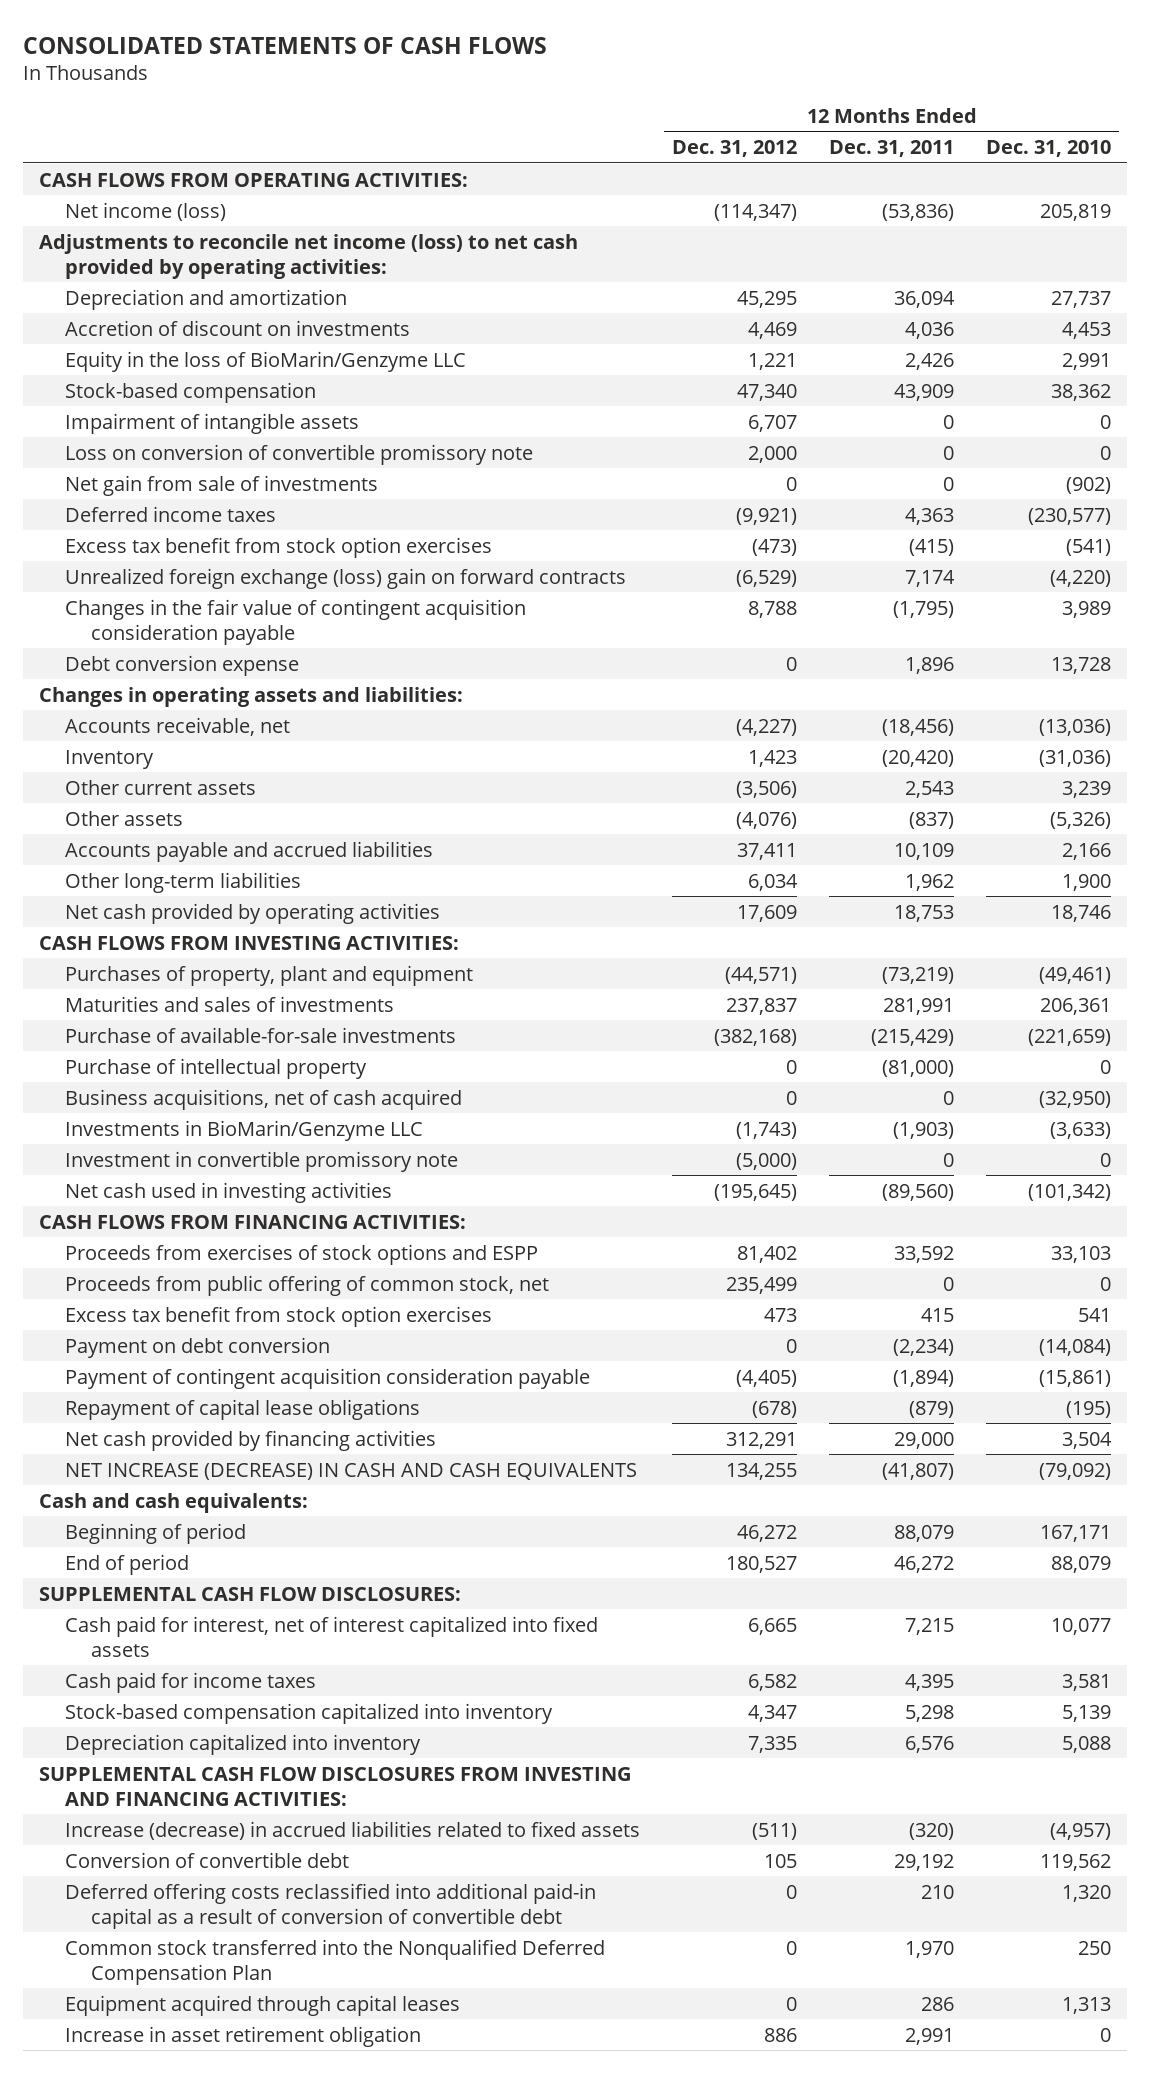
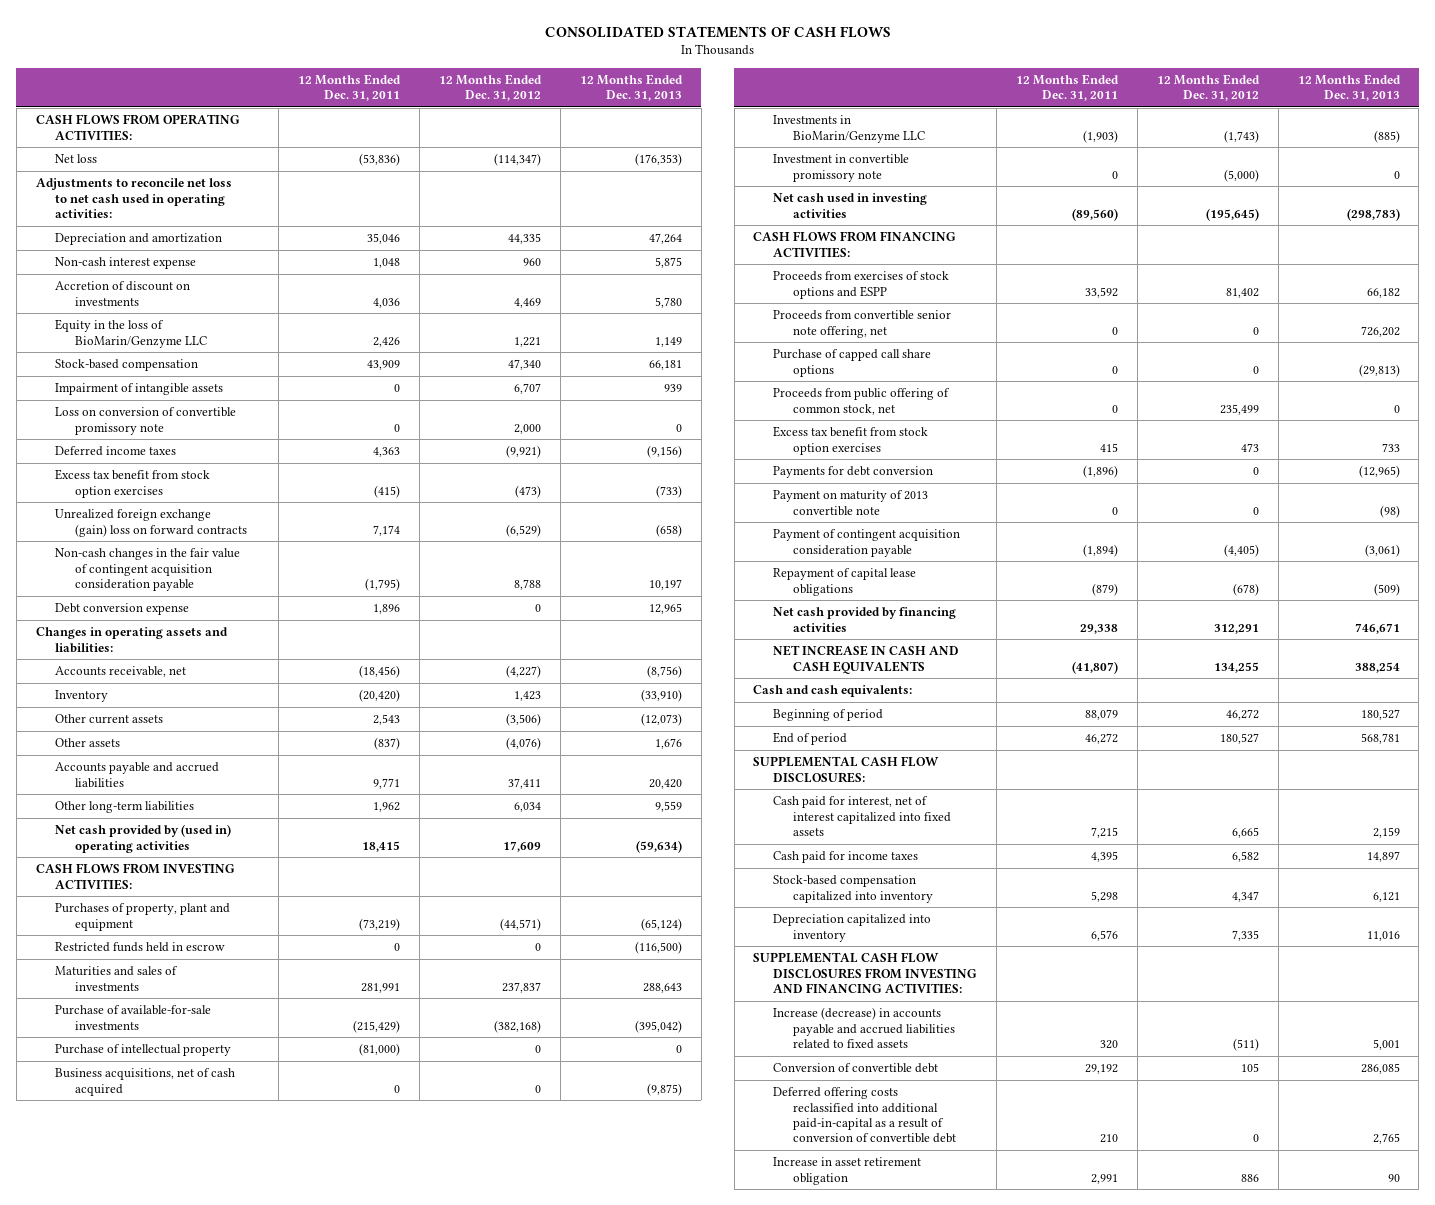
- | 12 Months Ended Dec. 31, 2012 | 12 Months Ended Dec. 31, 2011 | 12 Months Ended Dec. 31, 2010
+ | 12 Months Ended Dec. 31, 2011 | 12 Months Ended Dec. 31, 2012 | 12 Months Ended Dec. 31, 2013
- Net income (loss) | (114,347) | (53,836) | 205,819
- Adjustments to reconcile net income (loss) to net cash provided by operating activities:
- Depreciation and amortization | 45,295 | 36,094 | 27,737
+ Net loss | (53,836) | (114,347) | (176,353)
+ Adjustments to reconcile net loss to net cash used in operating activities:
+ Depreciation and amortization | 35,046 | 44,335 | 47,264
+ Non-cash interest expense | 1,048 | 960 | 5,875
- Net gain from sale of investments | 0 | 0 | (902)
- Unrealized foreign exchange (loss) gain on forward contracts | (6,529) | 7,174 | (4,220)
- Changes in the fair value of contingent acquisition consideration payable | 8,788 | (1,795) | 3,989
+ Unrealized foreign exchange (gain) loss on forward contracts | 7,174 | (6,529) | (658)
+ Non-cash changes in the fair value of contingent acquisition consideration payable | (1,795) | 8,788 | 10,197
- Accounts payable and accrued liabilities | 37,411 | 10,109 | 2,166
+ Accounts payable and accrued liabilities | 9,771 | 37,411 | 20,420
- Net cash provided by operating activities | 17,609 | 18,753 | 18,746
+ Net cash provided by (used in) operating activities | 18,415 | 17,609 | (59,634)
+ Restricted funds held in escrow | 0 | 0 | (116,500)
+ Proceeds from convertible senior note offering, net | 0 | 0 | 726,202
+ Purchase of capped call share options | 0 | 0 | (29,813)
- Payment on debt conversion | 0 | (2,234) | (14,084)
+ Payments for debt conversion | (1,896) | 0 | (12,965)
+ Payment on maturity of 2013 convertible note | 0 | 0 | (98)
- Net cash provided by financing activities | 312,291 | 29,000 | 3,504
- NET INCREASE (DECREASE) IN CASH AND CASH EQUIVALENTS | 134,255 | (41,807) | (79,092)
+ Net cash provided by financing activities | 29,338 | 312,291 | 746,671
+ NET INCREASE IN CASH AND CASH EQUIVALENTS | (41,807) | 134,255 | 388,254
- Increase (decrease) in accrued liabilities related to fixed assets | (511) | (320) | (4,957)
+ Increase (decrease) in accounts payable and accrued liabilities related to fixed assets | 320 | (511) | 5,001
- Deferred offering costs reclassified into additional paid-in capital as a result of conversion of convertible debt | 0 | 210 | 1,320
- Common stock transferred into the Nonqualified Deferred Compensation Plan | 0 | 1,970 | 250
- Equipment acquired through capital leases | 0 | 286 | 1,313
+ Deferred offering costs reclassified into additional paid-in-capital as a result of conversion of convertible debt | 210 | 0 | 2,765

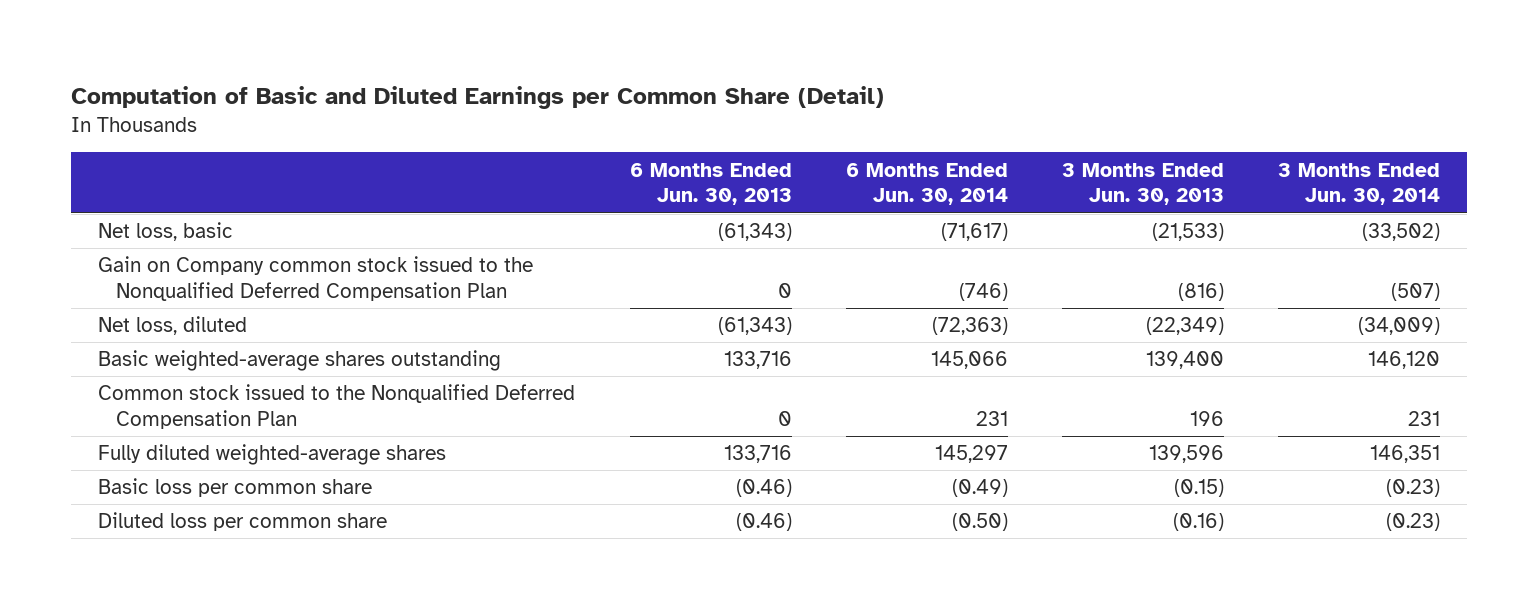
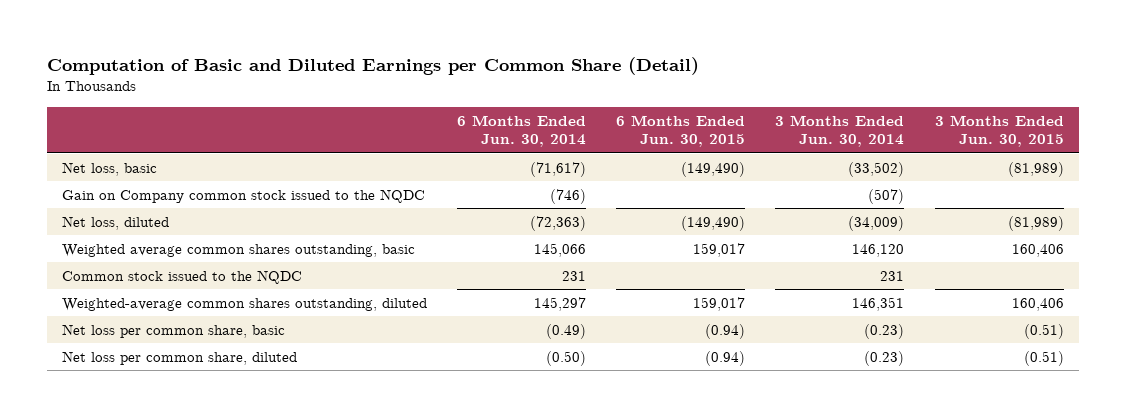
- | 6 Months Ended Jun. 30, 2013 | 6 Months Ended Jun. 30, 2014 | 3 Months Ended Jun. 30, 2013 | 3 Months Ended Jun. 30, 2014
+ | 6 Months Ended Jun. 30, 2014 | 6 Months Ended Jun. 30, 2015 | 3 Months Ended Jun. 30, 2014 | 3 Months Ended Jun. 30, 2015
- Gain on Company common stock issued to the Nonqualified Deferred Compensation Plan | 0 | (746) | (816) | (507)
+ Gain on Company common stock issued to the NQDC | (746) | | (507) |
- Basic weighted-average shares outstanding | 133,716 | 145,066 | 139,400 | 146,120
- Common stock issued to the Nonqualified Deferred Compensation Plan | 0 | 231 | 196 | 231
- Fully diluted weighted-average shares | 133,716 | 145,297 | 139,596 | 146,351
- Basic loss per common share | (0.46) | (0.49) | (0.15) | (0.23)
- Diluted loss per common share | (0.46) | (0.50) | (0.16) | (0.23)
+ Weighted average common shares outstanding, basic | 145,066 | 159,017 | 146,120 | 160,406
+ Common stock issued to the NQDC | 231 | | 231 |
+ Weighted-average common shares outstanding, diluted | 145,297 | 159,017 | 146,351 | 160,406
+ Net loss per common share, basic | (0.49) | (0.94) | (0.23) | (0.51)
+ Net loss per common share, diluted | (0.50) | (0.94) | (0.23) | (0.51)

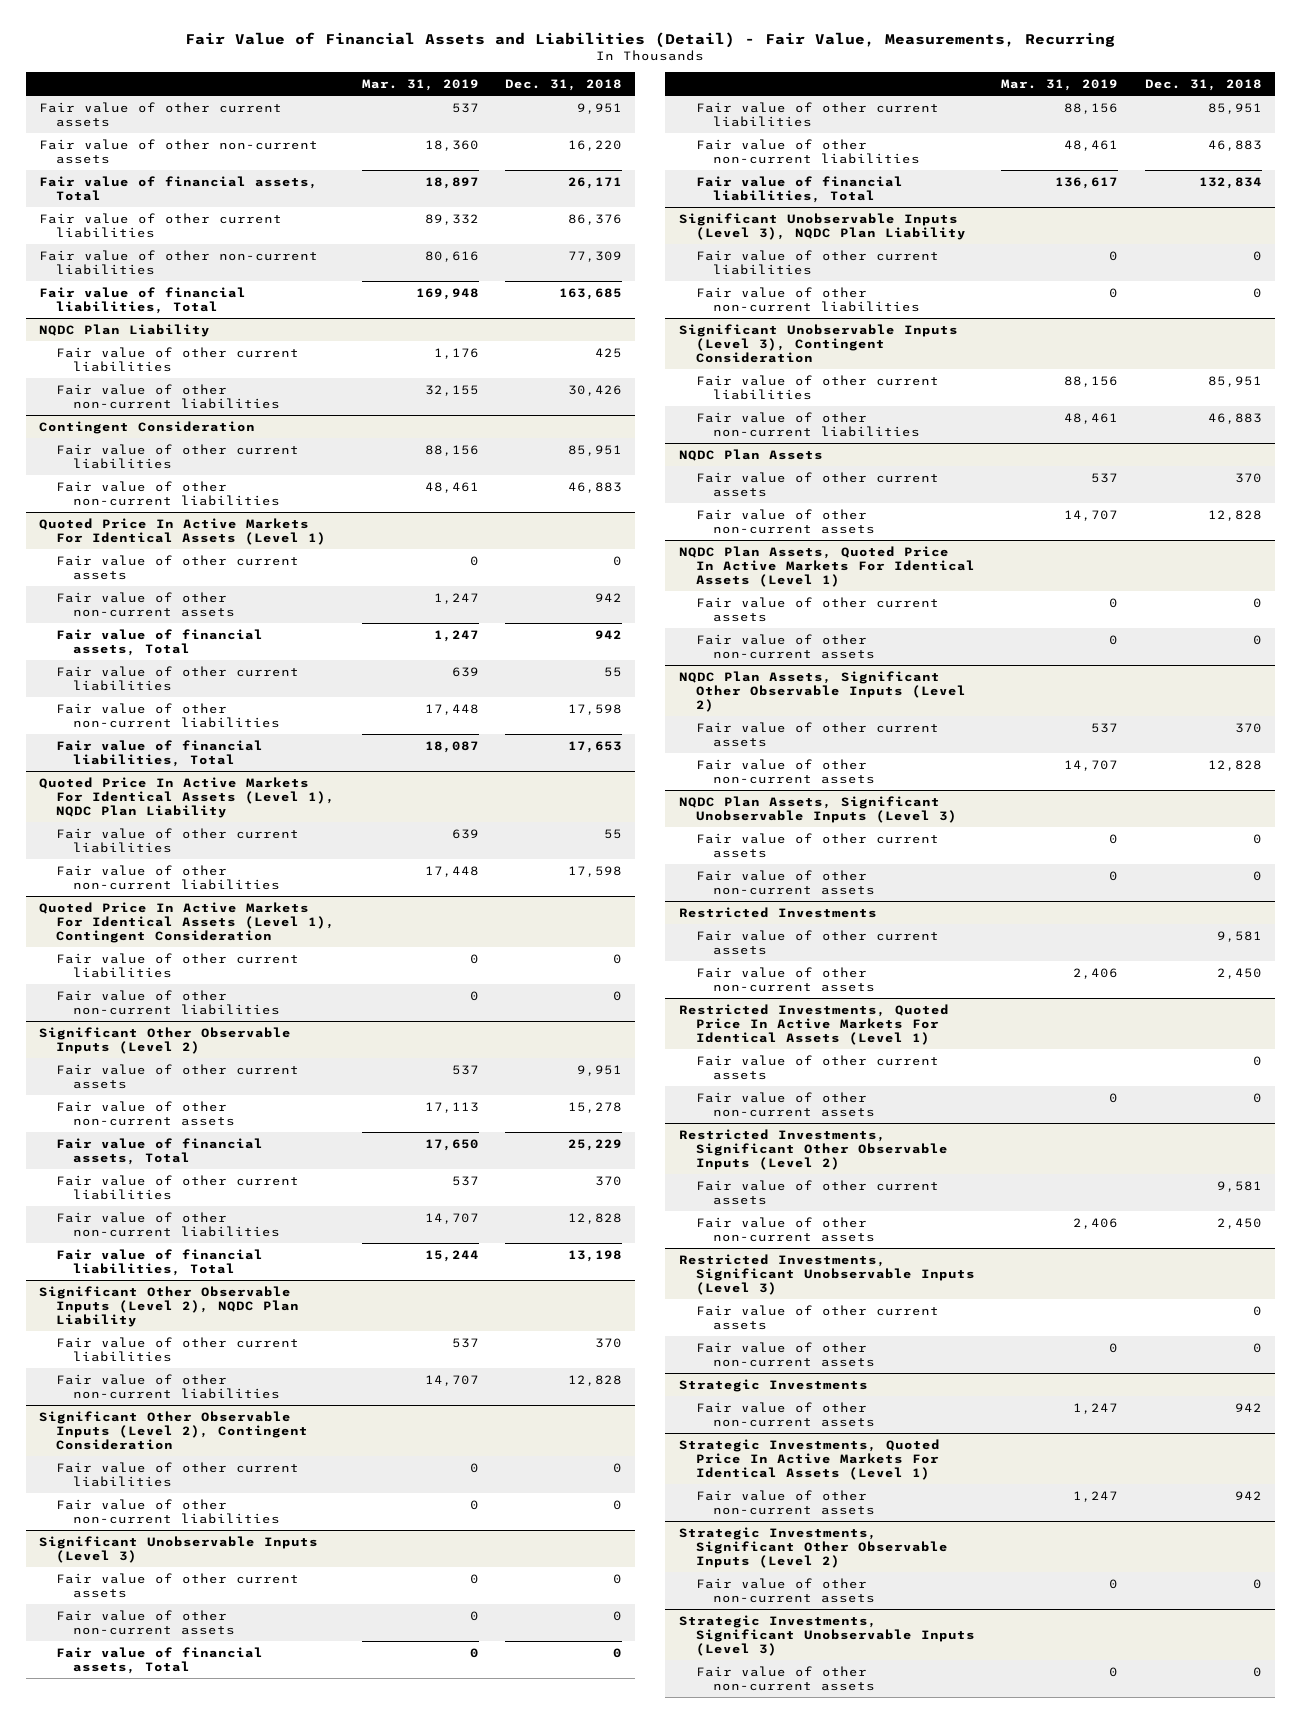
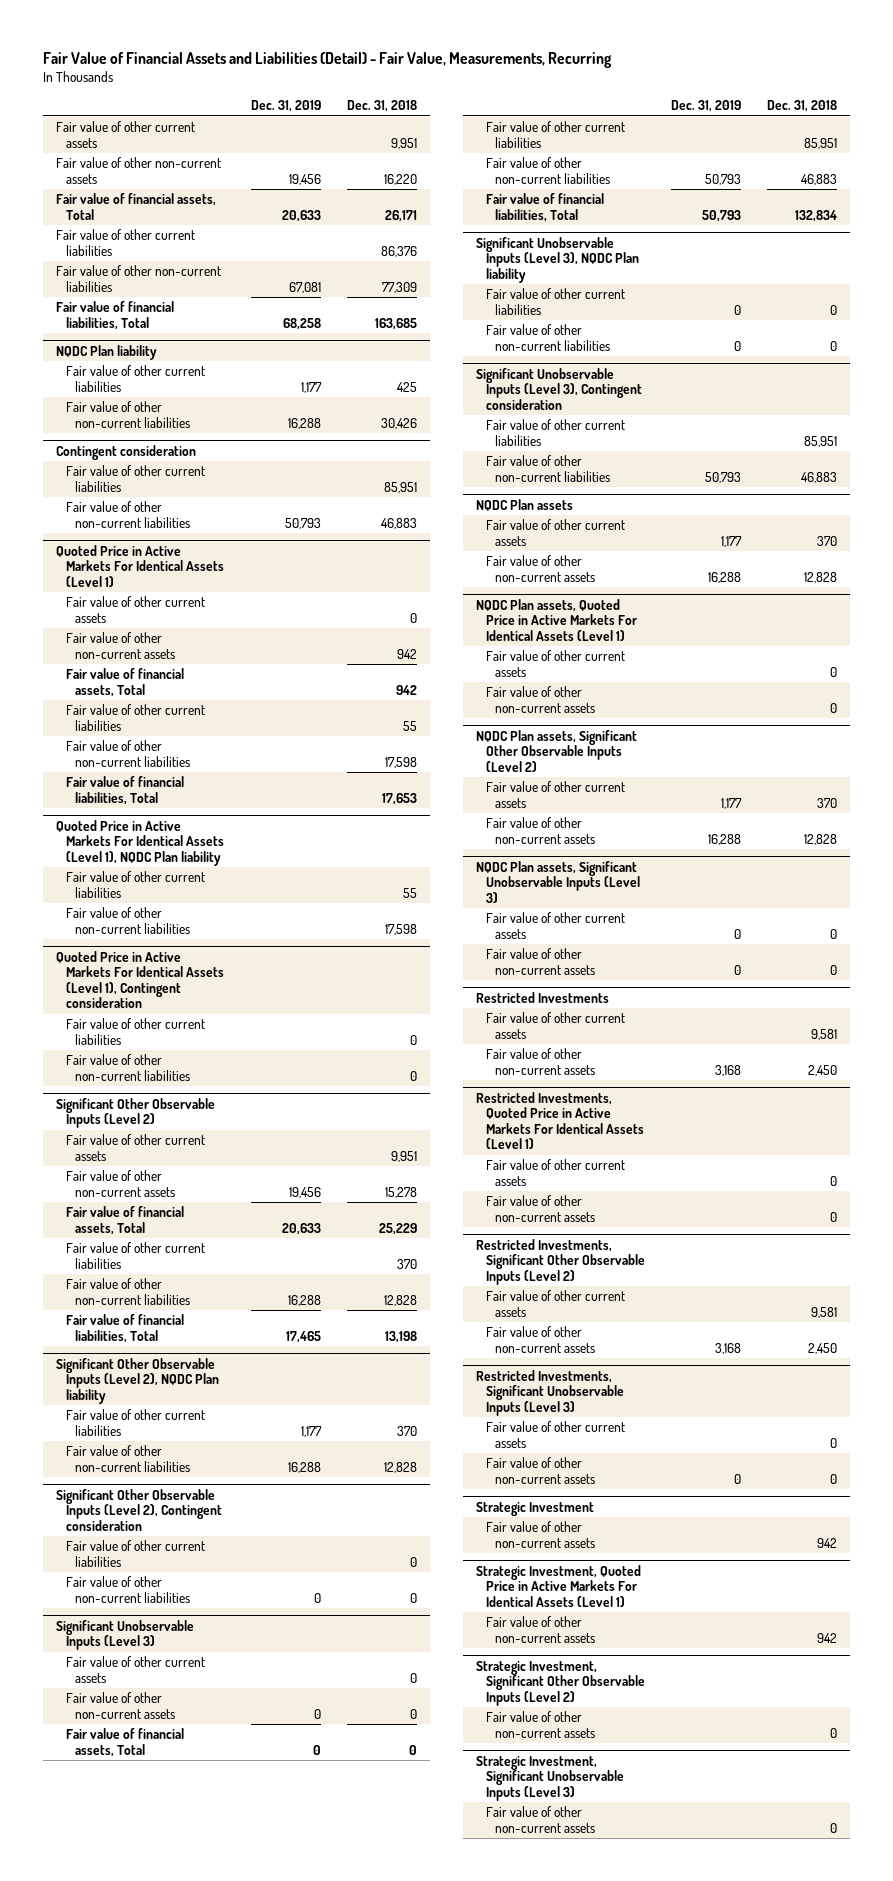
- | Mar. 31, 2019 | Dec. 31, 2018
+ | Dec. 31, 2019 | Dec. 31, 2018
- NQDC Plan Liability
+ NQDC Plan liability
- Contingent Consideration
+ Contingent consideration
- Quoted Price In Active Markets For Identical Assets (Level 1)
+ Quoted Price in Active Markets For Identical Assets (Level 1)
- Quoted Price In Active Markets For Identical Assets (Level 1), NQDC Plan Liability
+ Quoted Price in Active Markets For Identical Assets (Level 1), NQDC Plan liability
- Quoted Price In Active Markets For Identical Assets (Level 1), Contingent Consideration
+ Quoted Price in Active Markets For Identical Assets (Level 1), Contingent consideration
- Significant Other Observable Inputs (Level 2), NQDC Plan Liability
+ Significant Other Observable Inputs (Level 2), NQDC Plan liability
- Significant Other Observable Inputs (Level 2), Contingent Consideration
+ Significant Other Observable Inputs (Level 2), Contingent consideration
- Significant Unobservable Inputs (Level 3), NQDC Plan Liability
+ Significant Unobservable Inputs (Level 3), NQDC Plan liability
- Significant Unobservable Inputs (Level 3), Contingent Consideration
+ Significant Unobservable Inputs (Level 3), Contingent consideration
- NQDC Plan Assets
+ NQDC Plan assets
- NQDC Plan Assets, Quoted Price In Active Markets For Identical Assets (Level 1)
+ NQDC Plan assets, Quoted Price in Active Markets For Identical Assets (Level 1)
- NQDC Plan Assets, Significant Other Observable Inputs (Level 2)
+ NQDC Plan assets, Significant Other Observable Inputs (Level 2)
- NQDC Plan Assets, Significant Unobservable Inputs (Level 3)
+ NQDC Plan assets, Significant Unobservable Inputs (Level 3)
- Restricted Investments, Quoted Price In Active Markets For Identical Assets (Level 1)
+ Restricted Investments, Quoted Price in Active Markets For Identical Assets (Level 1)
- Strategic Investments
+ Strategic Investment
- Strategic Investments, Quoted Price In Active Markets For Identical Assets (Level 1)
+ Strategic Investment, Quoted Price in Active Markets For Identical Assets (Level 1)
- Strategic Investments, Significant Other Observable Inputs (Level 2)
+ Strategic Investment, Significant Other Observable Inputs (Level 2)
- Strategic Investments, Significant Unobservable Inputs (Level 3)
+ Strategic Investment, Significant Unobservable Inputs (Level 3)

